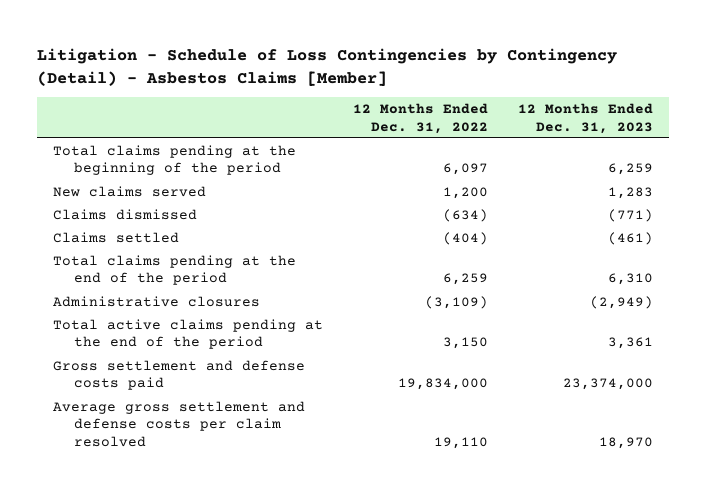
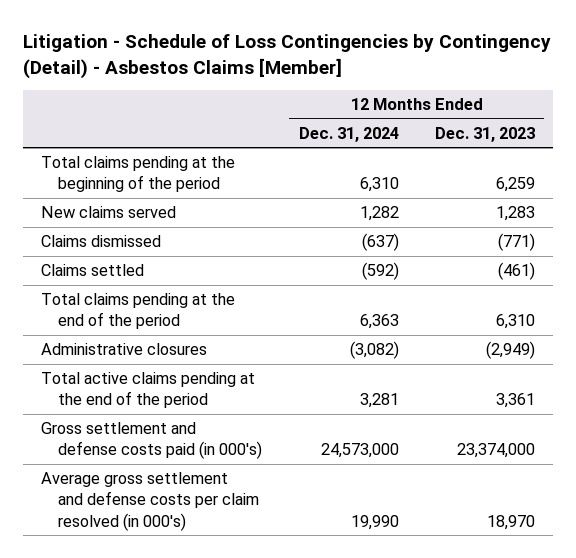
- | 12 Months Ended Dec. 31, 2022 | 12 Months Ended Dec. 31, 2023
+ | 12 Months Ended Dec. 31, 2024 | 12 Months Ended Dec. 31, 2023
- Gross settlement and defense costs paid | 19,834,000 | 23,374,000
- Average gross settlement and defense costs per claim resolved | 19,110 | 18,970
+ Gross settlement and defense costs paid (in 000's) | 24,573,000 | 23,374,000
+ Average gross settlement and defense costs per claim resolved (in 000's) | 19,990 | 18,970

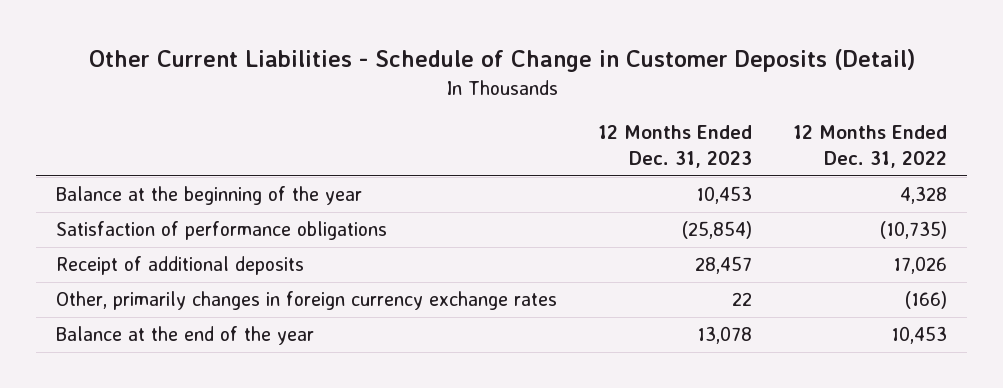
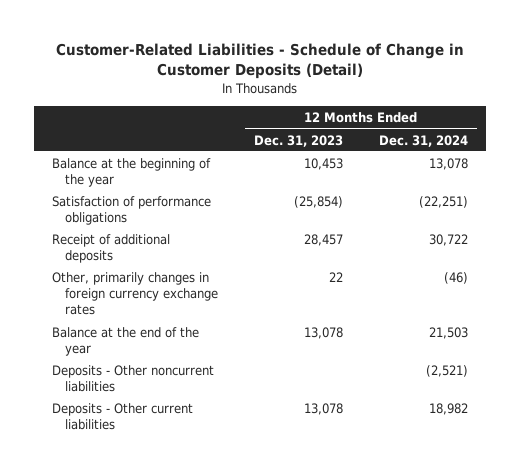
- Other Current Liabilities - Schedule of Change in Customer Deposits (Detail)
+ Customer-Related Liabilities - Schedule of Change in Customer Deposits (Detail)
- | 12 Months Ended Dec. 31, 2023 | 12 Months Ended Dec. 31, 2022
+ | 12 Months Ended Dec. 31, 2023 | 12 Months Ended Dec. 31, 2024
+ Deposits - Other noncurrent liabilities | | (2,521)
+ Deposits - Other current liabilities | 13,078 | 18,982

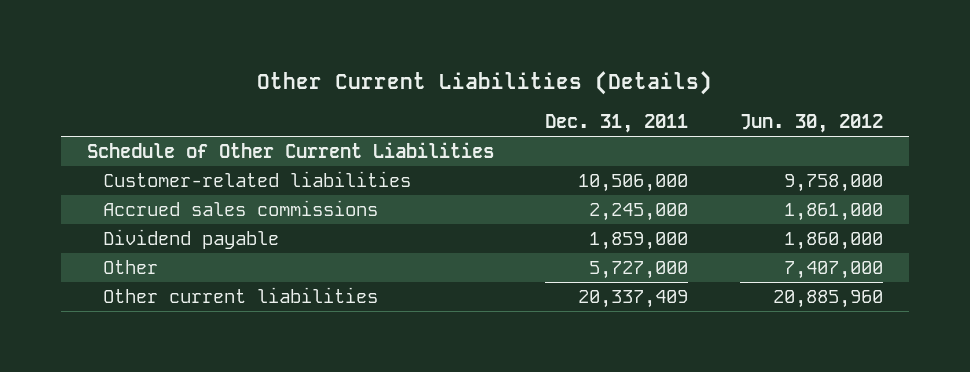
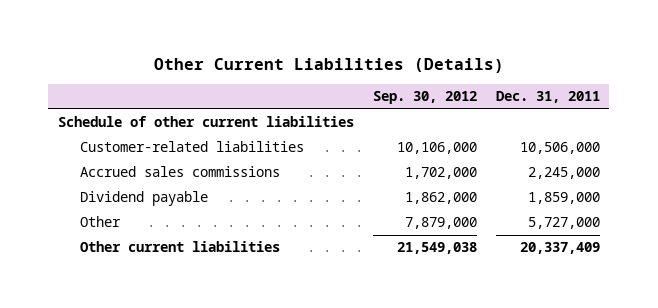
- | Dec. 31, 2011 | Jun. 30, 2012
+ | Sep. 30, 2012 | Dec. 31, 2011
- Schedule of Other Current Liabilities
+ Schedule of other current liabilities

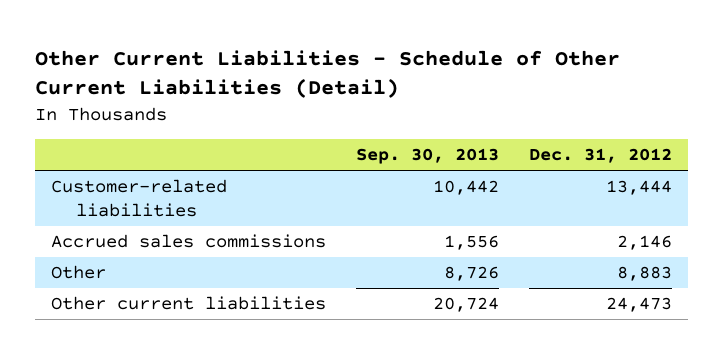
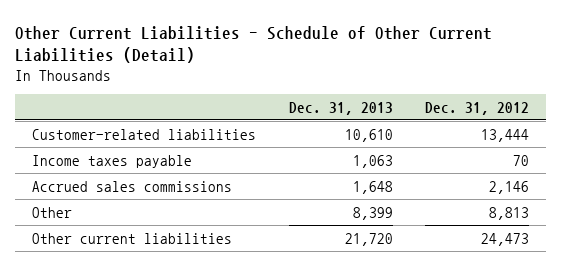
- | Sep. 30, 2013 | Dec. 31, 2012
+ | Dec. 31, 2013 | Dec. 31, 2012
+ Income taxes payable | 1,063 | 70
- Other | 8,726 | 8,883
+ Other | 8,399 | 8,813

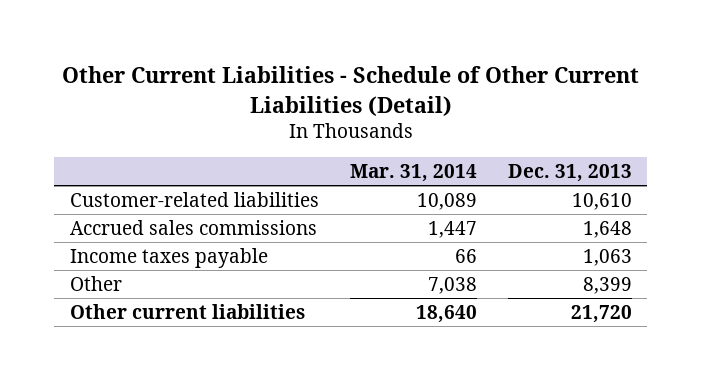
- | Dec. 31, 2013 | Dec. 31, 2012
+ | Mar. 31, 2014 | Dec. 31, 2013
moved down: Income taxes payable | 66 | 1,063

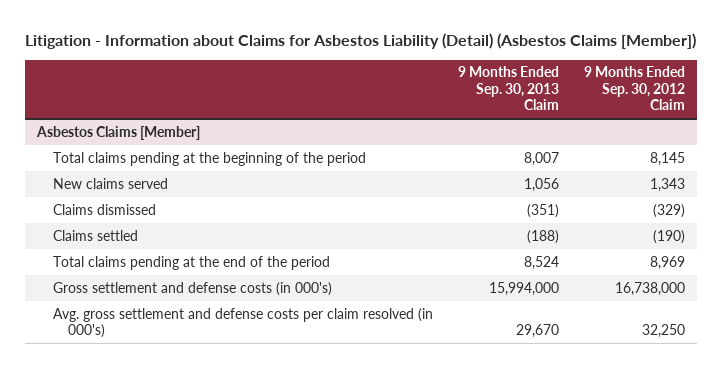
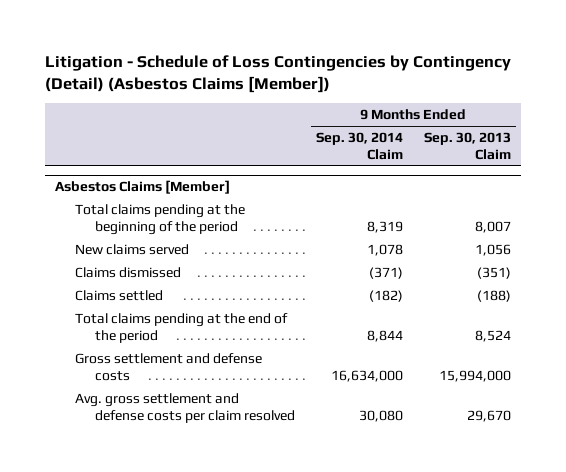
- Litigation - Information about Claims for Asbestos Liability (Detail) (Asbestos Claims [Member])
+ Litigation - Schedule of Loss Contingencies by Contingency (Detail) (Asbestos Claims [Member])
- | 9 Months Ended Sep. 30, 2013 Claim | 9 Months Ended Sep. 30, 2012 Claim
+ | 9 Months Ended Sep. 30, 2014 Claim | 9 Months Ended Sep. 30, 2013 Claim
@ Asbestos Claims [Member]
- Gross settlement and defense costs (in 000's) | 15,994,000 | 16,738,000
- Avg. gross settlement and defense costs per claim resolved (in 000's) | 29,670 | 32,250
+ Gross settlement and defense costs | 16,634,000 | 15,994,000
+ Avg. gross settlement and defense costs per claim resolved | 30,080 | 29,670

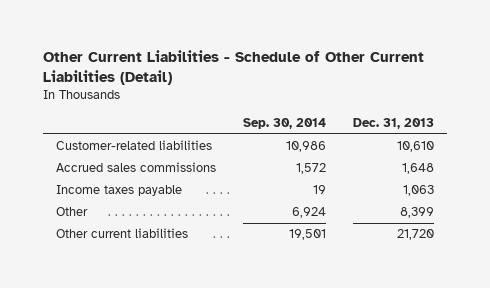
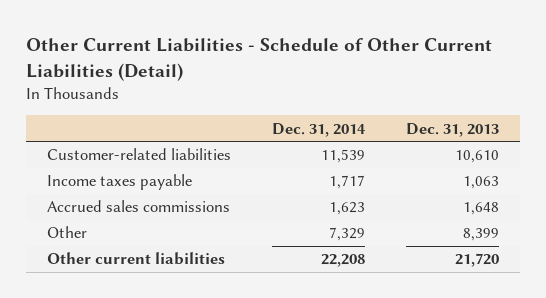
- | Sep. 30, 2014 | Dec. 31, 2013
+ | Dec. 31, 2014 | Dec. 31, 2013
moved down: Accrued sales commissions | 1,623 | 1,648

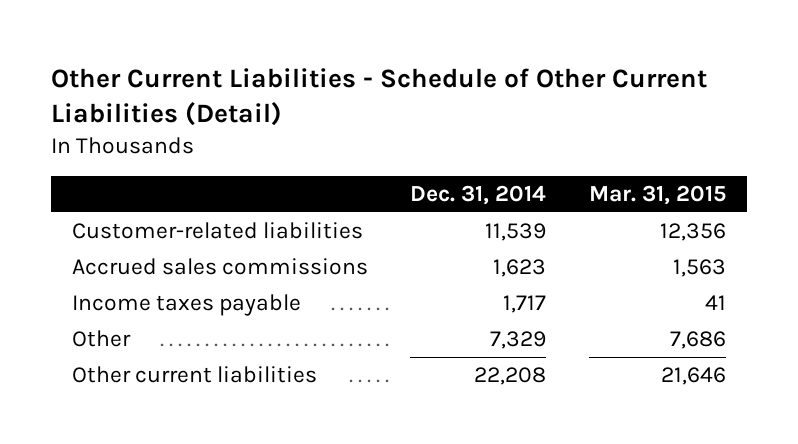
- | Dec. 31, 2014 | Dec. 31, 2013
+ | Dec. 31, 2014 | Mar. 31, 2015
moved down: Income taxes payable | 1,717 | 41

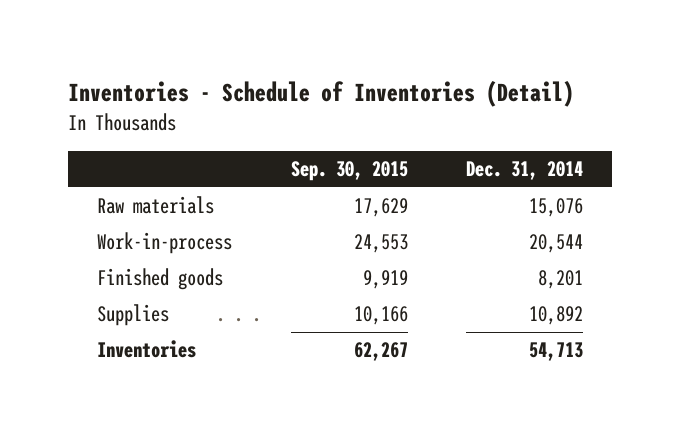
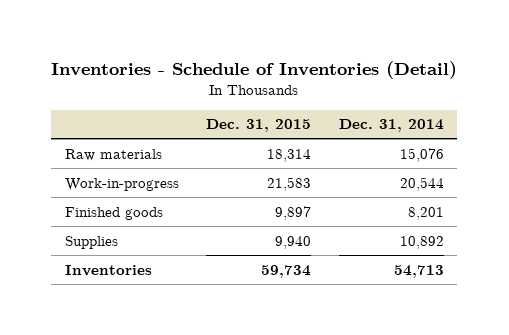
- | Sep. 30, 2015 | Dec. 31, 2014
+ | Dec. 31, 2015 | Dec. 31, 2014
- Work-in-process | 24,553 | 20,544
+ Work-in-progress | 21,583 | 20,544

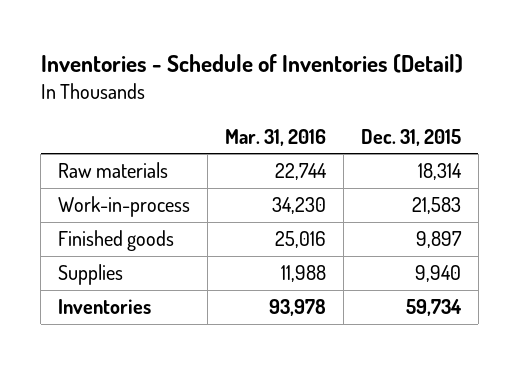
- | Dec. 31, 2015 | Dec. 31, 2014
+ | Mar. 31, 2016 | Dec. 31, 2015
- Work-in-progress | 21,583 | 20,544
+ Work-in-process | 34,230 | 21,583

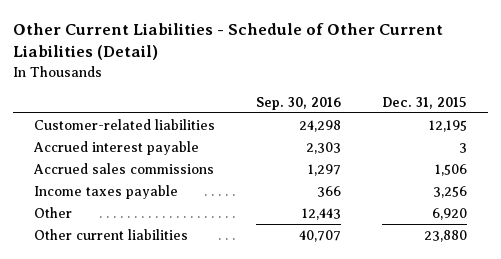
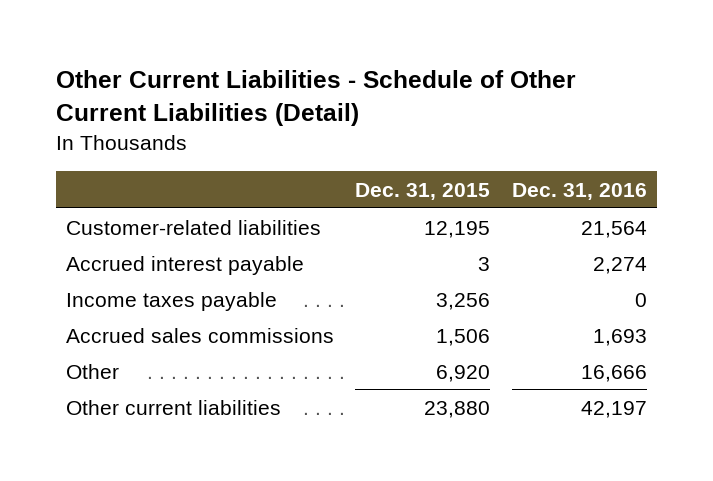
- | Sep. 30, 2016 | Dec. 31, 2015
+ | Dec. 31, 2015 | Dec. 31, 2016
moved down: Accrued sales commissions | 1,506 | 1,693

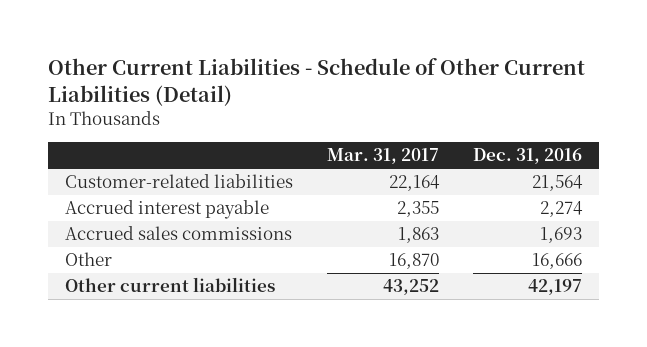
- | Dec. 31, 2015 | Dec. 31, 2016
+ | Mar. 31, 2017 | Dec. 31, 2016
- Income taxes payable | 3,256 | 0

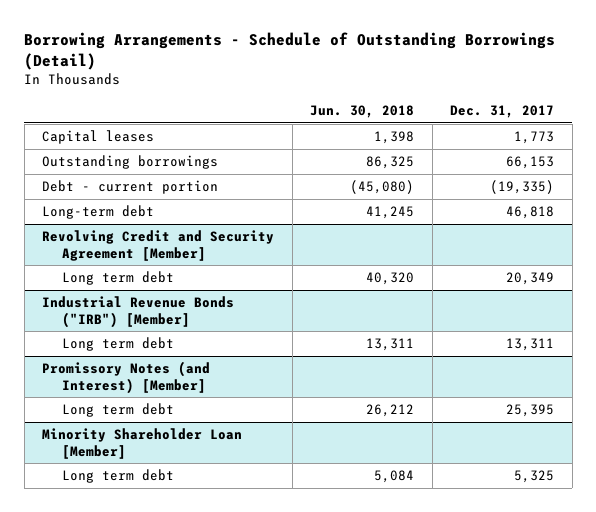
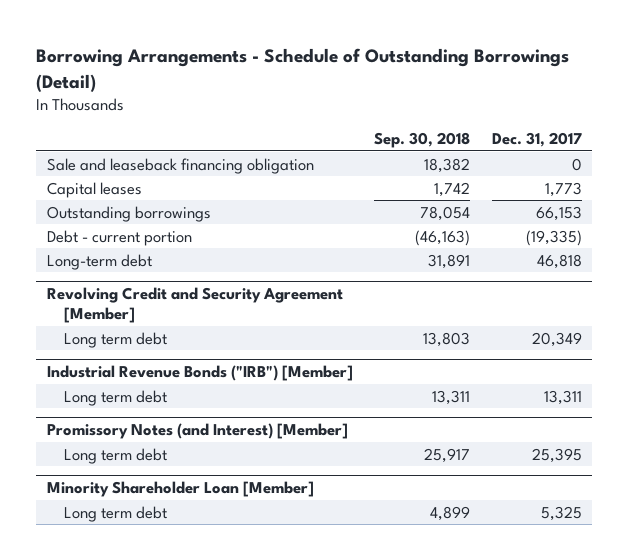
- | Jun. 30, 2018 | Dec. 31, 2017
+ | Sep. 30, 2018 | Dec. 31, 2017
+ Sale and leaseback financing obligation | 18,382 | 0

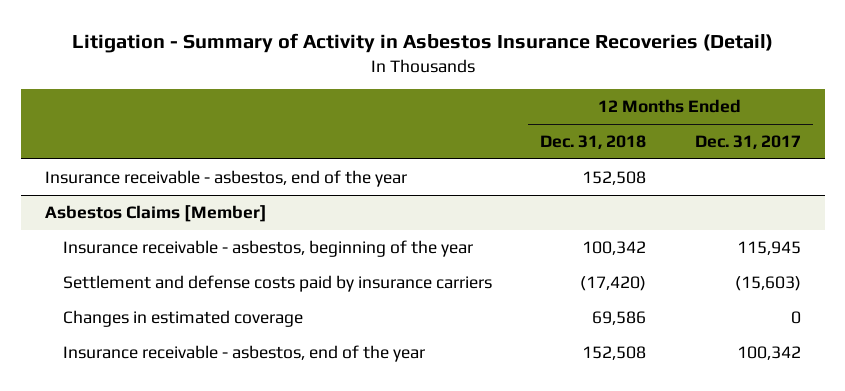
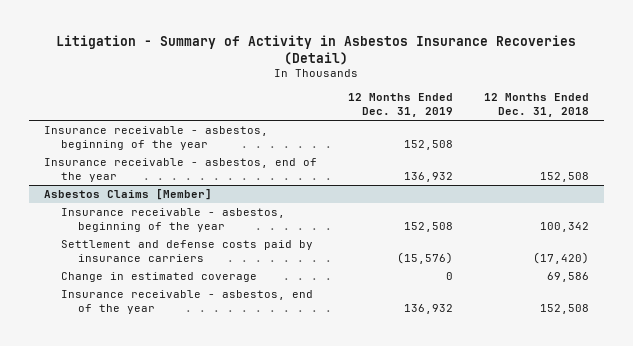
- | 12 Months Ended Dec. 31, 2018 | 12 Months Ended Dec. 31, 2017
+ | 12 Months Ended Dec. 31, 2019 | 12 Months Ended Dec. 31, 2018
+ Insurance receivable - asbestos, beginning of the year | 152,508 |
@ Asbestos Claims [Member]
- Changes in estimated coverage | 69,586 | 0
+ Change in estimated coverage | 0 | 69,586

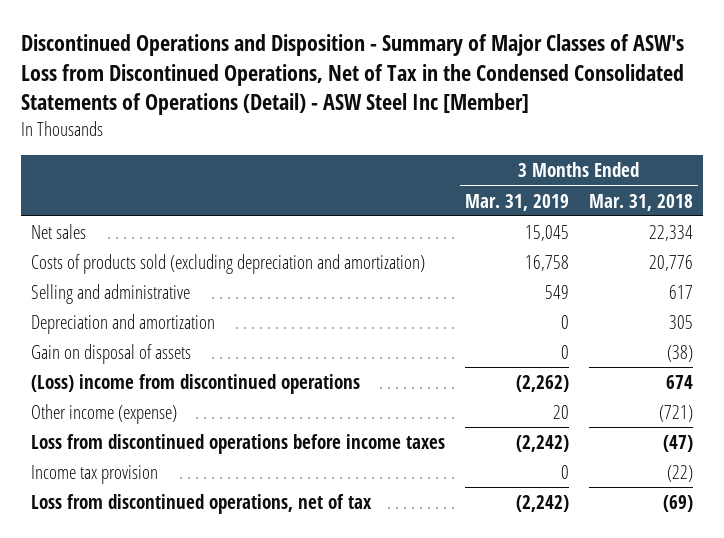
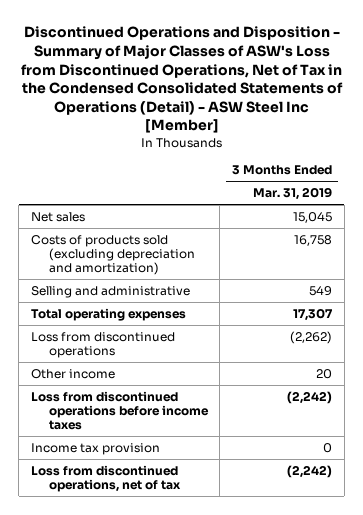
- | 3 Months Ended Mar. 31, 2019 | 3 Months Ended Mar. 31, 2018
+ | 3 Months Ended Mar. 31, 2019
- Depreciation and amortization | 0 | 305
- Gain on disposal of assets | 0 | (38)
- (Loss) income from discontinued operations | (2,262) | 674
- Other income (expense) | 20 | (721)
+ Total operating expenses | 17,307
+ Loss from discontinued operations | (2,262)
+ Other income | 20

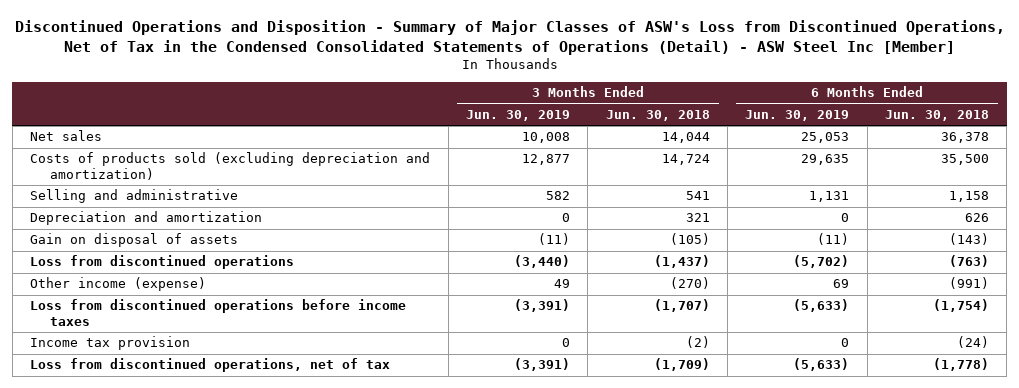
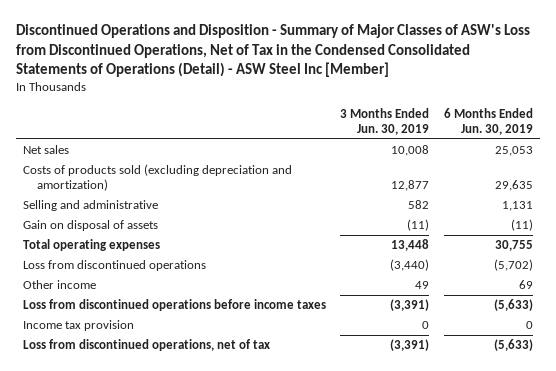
- | 3 Months Ended Jun. 30, 2019 | 3 Months Ended Jun. 30, 2018 | 6 Months Ended Jun. 30, 2019 | 6 Months Ended Jun. 30, 2018
+ | 3 Months Ended Jun. 30, 2019 | 6 Months Ended Jun. 30, 2019
- Depreciation and amortization | 0 | 321 | 0 | 626
+ Total operating expenses | 13,448 | 30,755
- Other income (expense) | 49 | (270) | 69 | (991)
+ Other income | 49 | 69

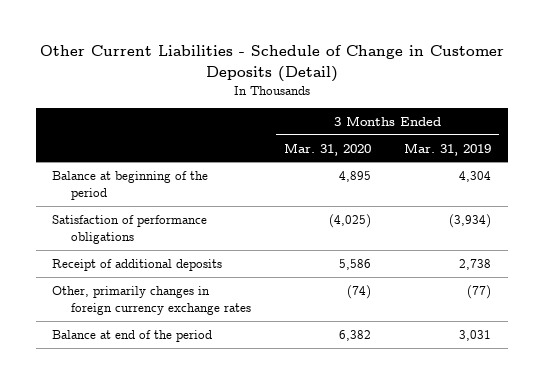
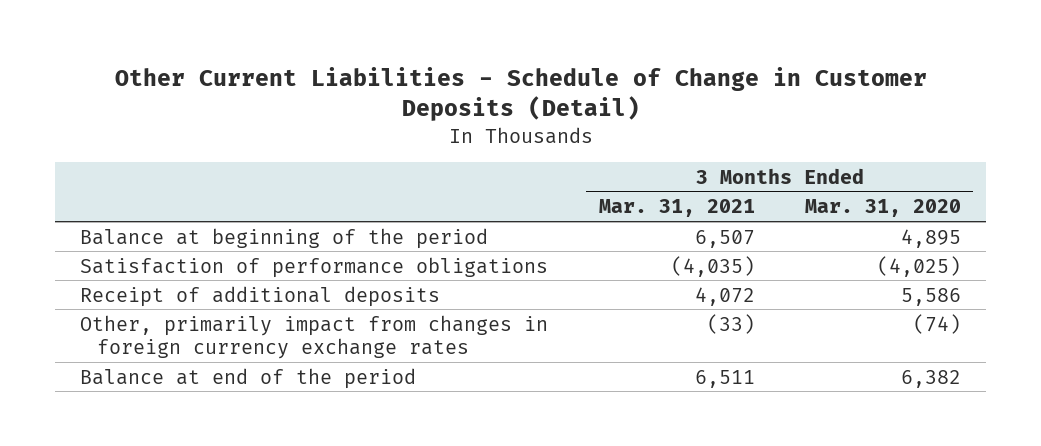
- | 3 Months Ended Mar. 31, 2020 | 3 Months Ended Mar. 31, 2019
+ | 3 Months Ended Mar. 31, 2021 | 3 Months Ended Mar. 31, 2020
- Other, primarily changes in foreign currency exchange rates | (74) | (77)
+ Other, primarily impact from changes in foreign currency exchange rates | (33) | (74)

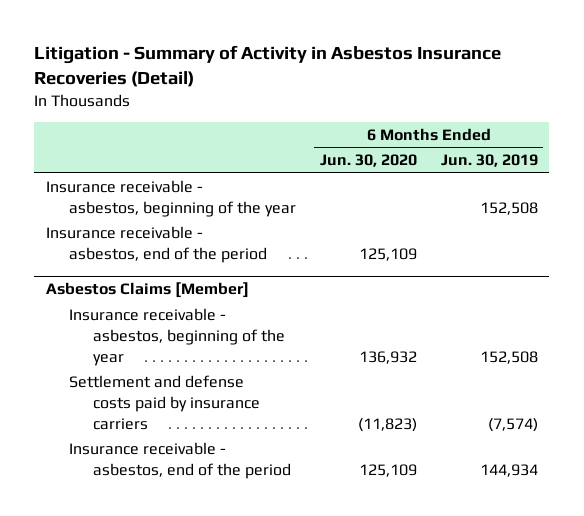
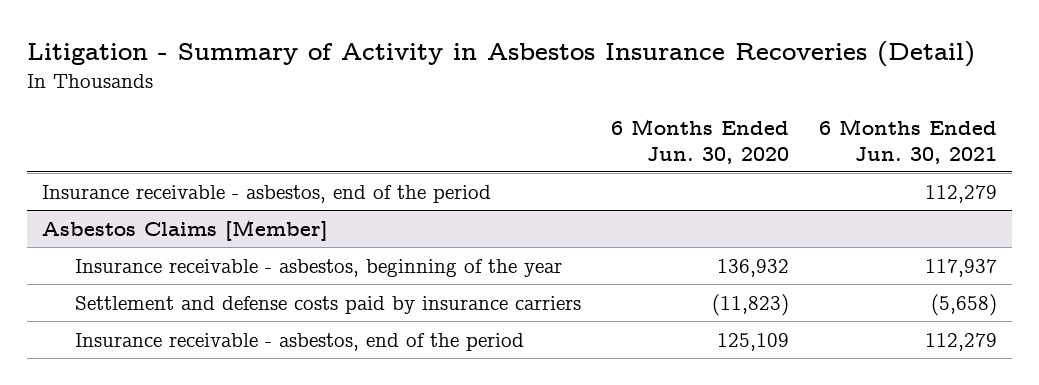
- | 6 Months Ended Jun. 30, 2020 | 6 Months Ended Jun. 30, 2019
+ | 6 Months Ended Jun. 30, 2020 | 6 Months Ended Jun. 30, 2021
- Insurance receivable - asbestos, beginning of the year | | 152,508
- Insurance receivable - asbestos, end of the period | 125,109 |
+ Insurance receivable - asbestos, end of the period | | 112,279

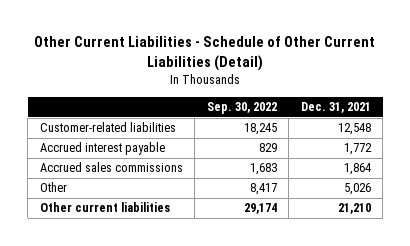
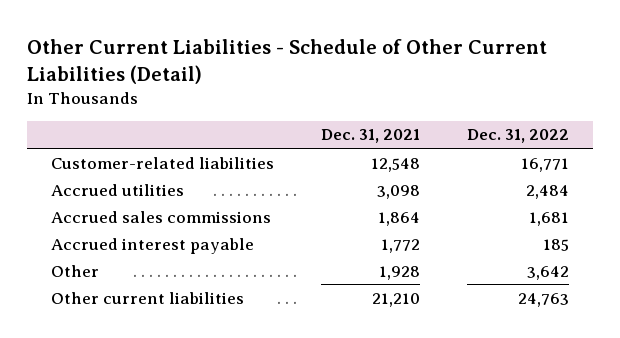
- | Sep. 30, 2022 | Dec. 31, 2021
+ | Dec. 31, 2021 | Dec. 31, 2022
+ Accrued utilities | 3,098 | 2,484
- Other | 8,417 | 5,026
moved down: Accrued interest payable | 1,772 | 185
+ Other | 1,928 | 3,642

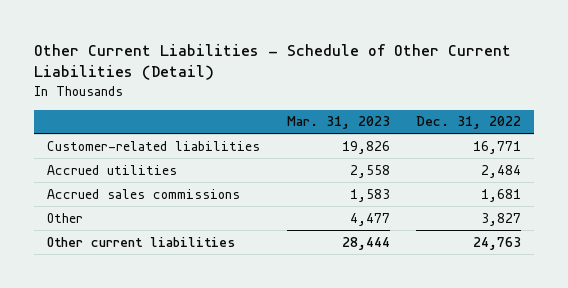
- | Dec. 31, 2021 | Dec. 31, 2022
+ | Mar. 31, 2023 | Dec. 31, 2022
- Accrued interest payable | 1,772 | 185
- Other | 1,928 | 3,642
+ Other | 4,477 | 3,827

